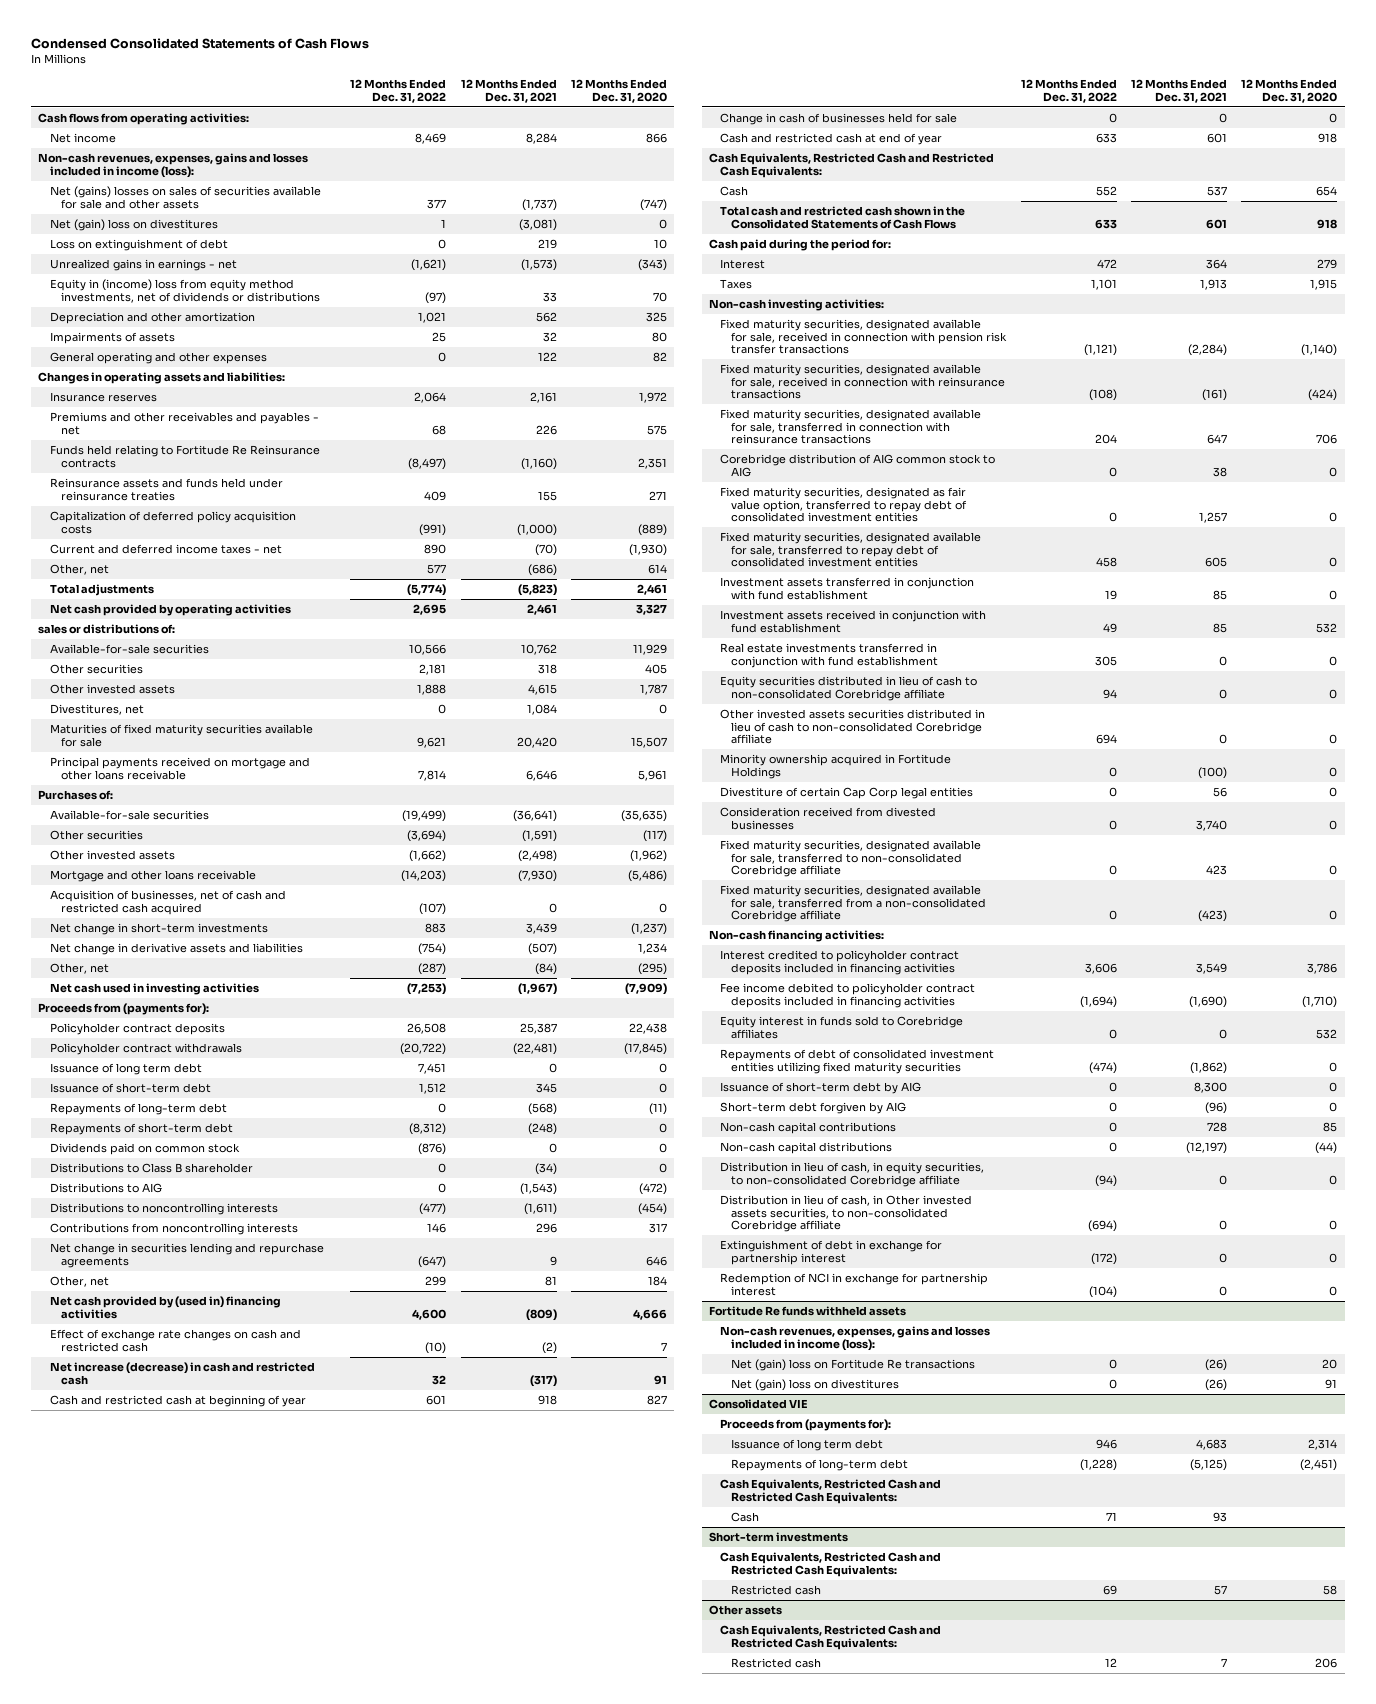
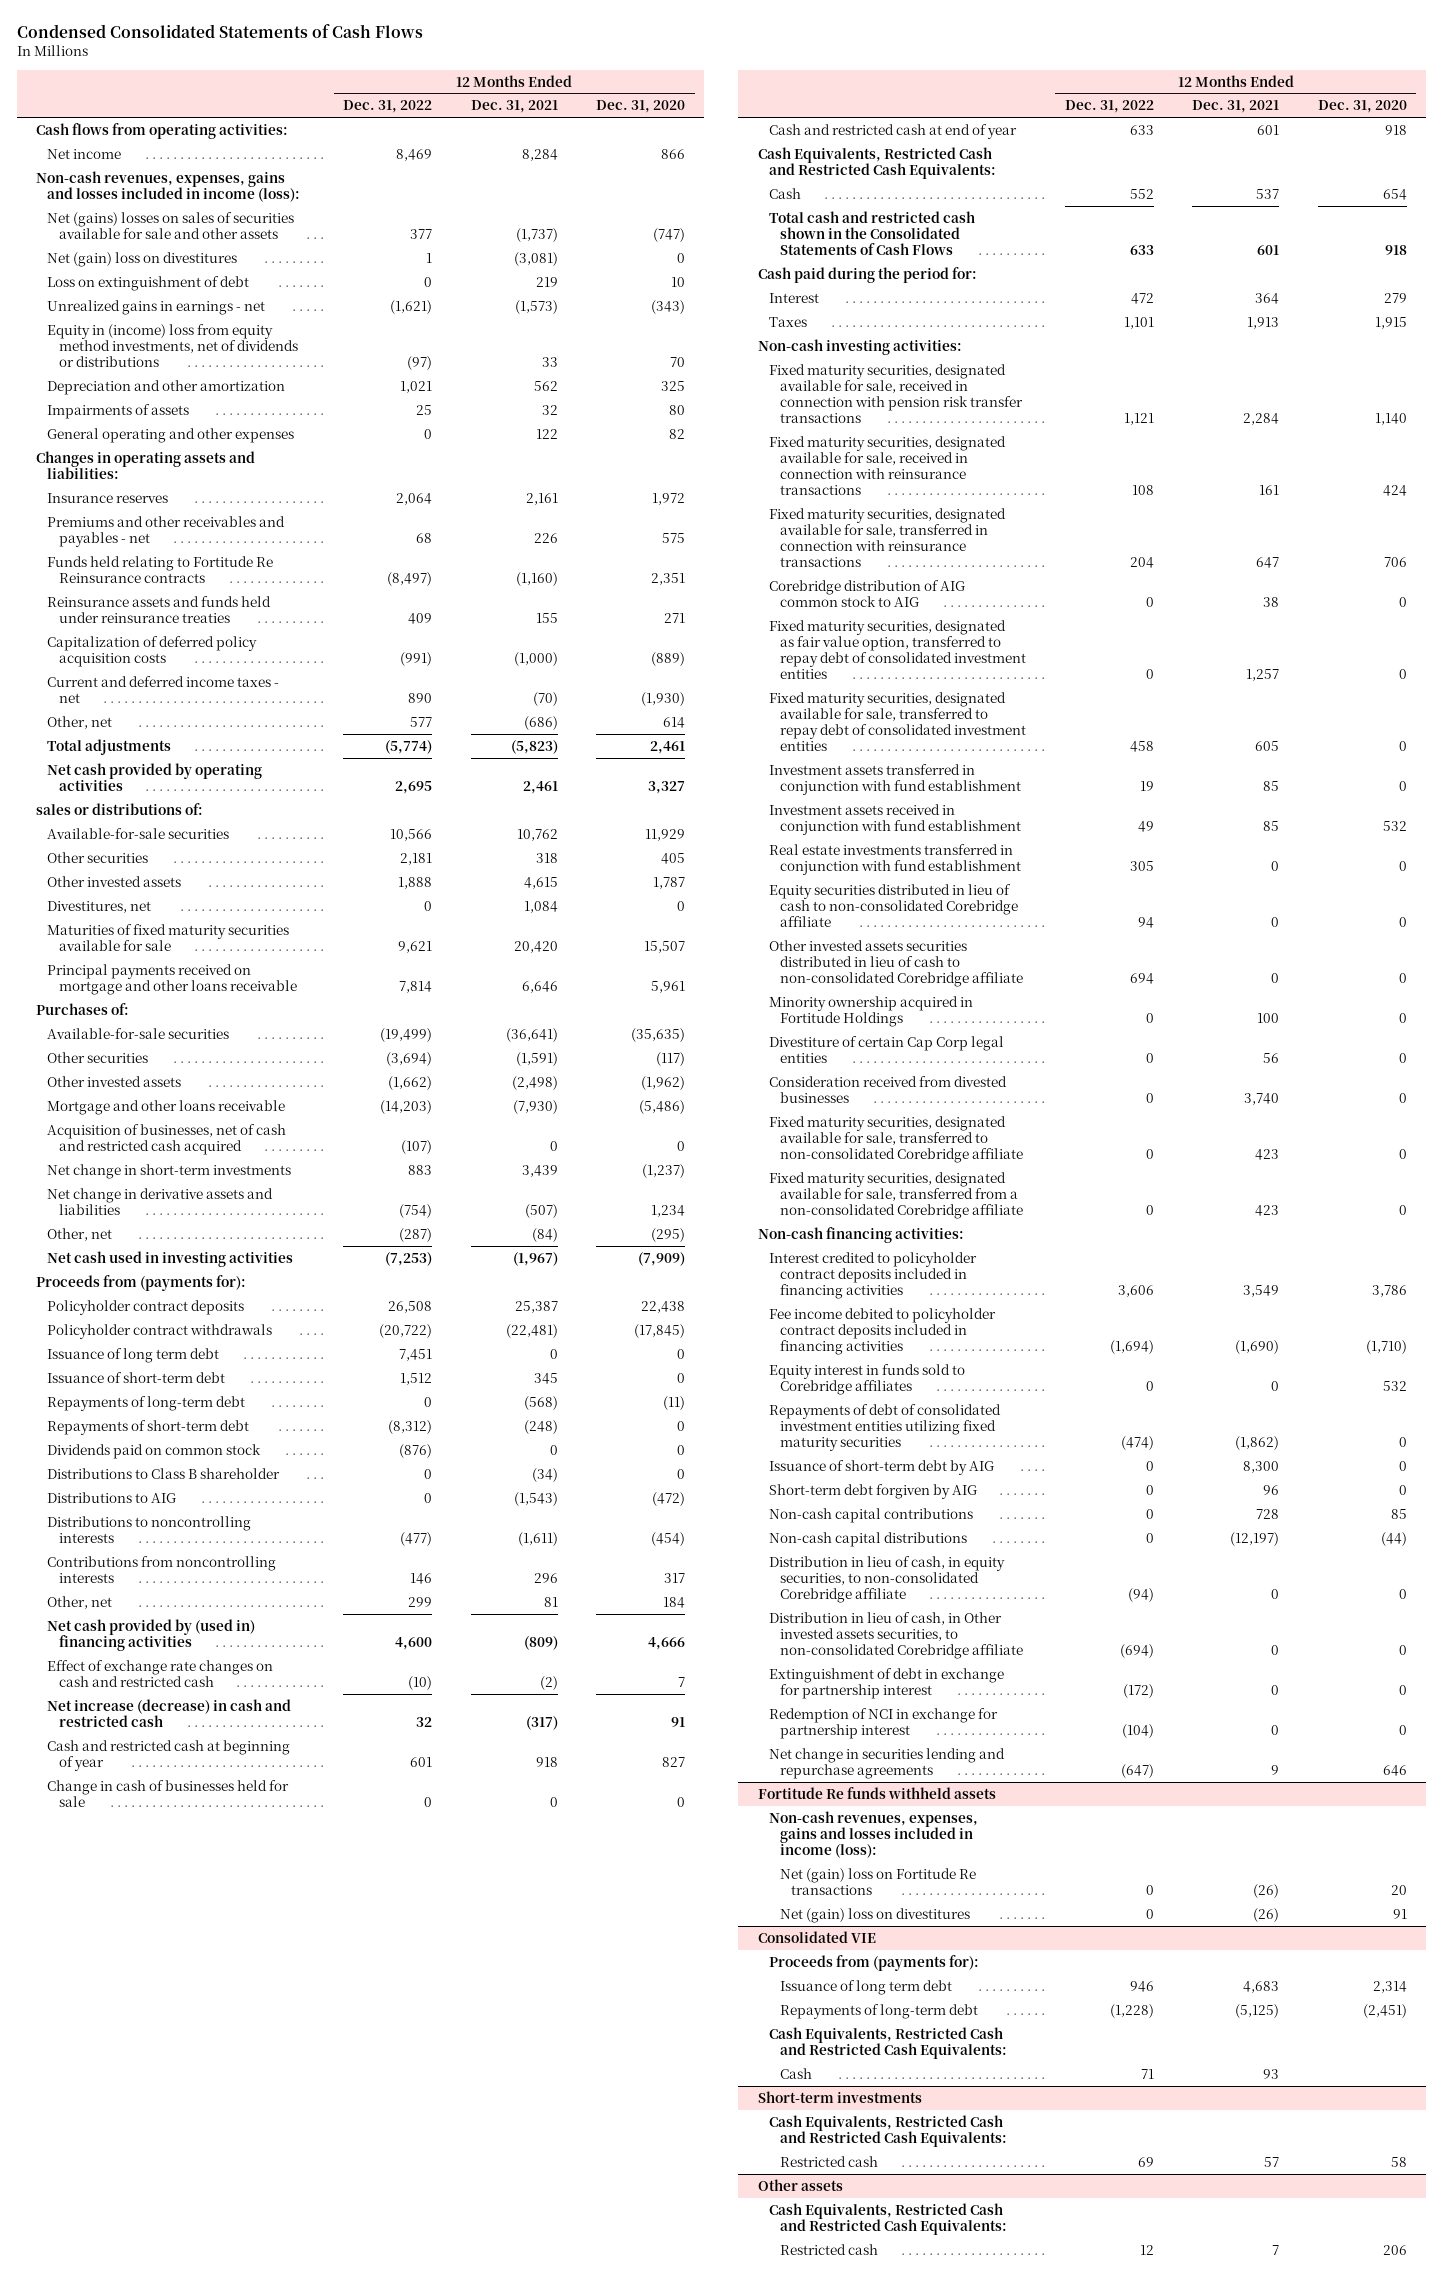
- Fixed maturity securities, designated available for sale, received in connection with pension risk transfer transactions | (1,121) | (2,284) | (1,140)
- Fixed maturity securities, designated available for sale, received in connection with reinsurance transactions | (108) | (161) | (424)
+ Fixed maturity securities, designated available for sale, received in connection with pension risk transfer transactions | 1,121 | 2,284 | 1,140
+ Fixed maturity securities, designated available for sale, received in connection with reinsurance transactions | 108 | 161 | 424
- Minority ownership acquired in Fortitude Holdings | 0 | (100) | 0
+ Minority ownership acquired in Fortitude Holdings | 0 | 100 | 0
- Fixed maturity securities, designated available for sale, transferred from a non-consolidated Corebridge affiliate | 0 | (423) | 0
+ Fixed maturity securities, designated available for sale, transferred from a non-consolidated Corebridge affiliate | 0 | 423 | 0
- Short-term debt forgiven by AIG | 0 | (96) | 0
+ Short-term debt forgiven by AIG | 0 | 96 | 0
moved down: Net change in securities lending and repurchase agreements | (647) | 9 | 646

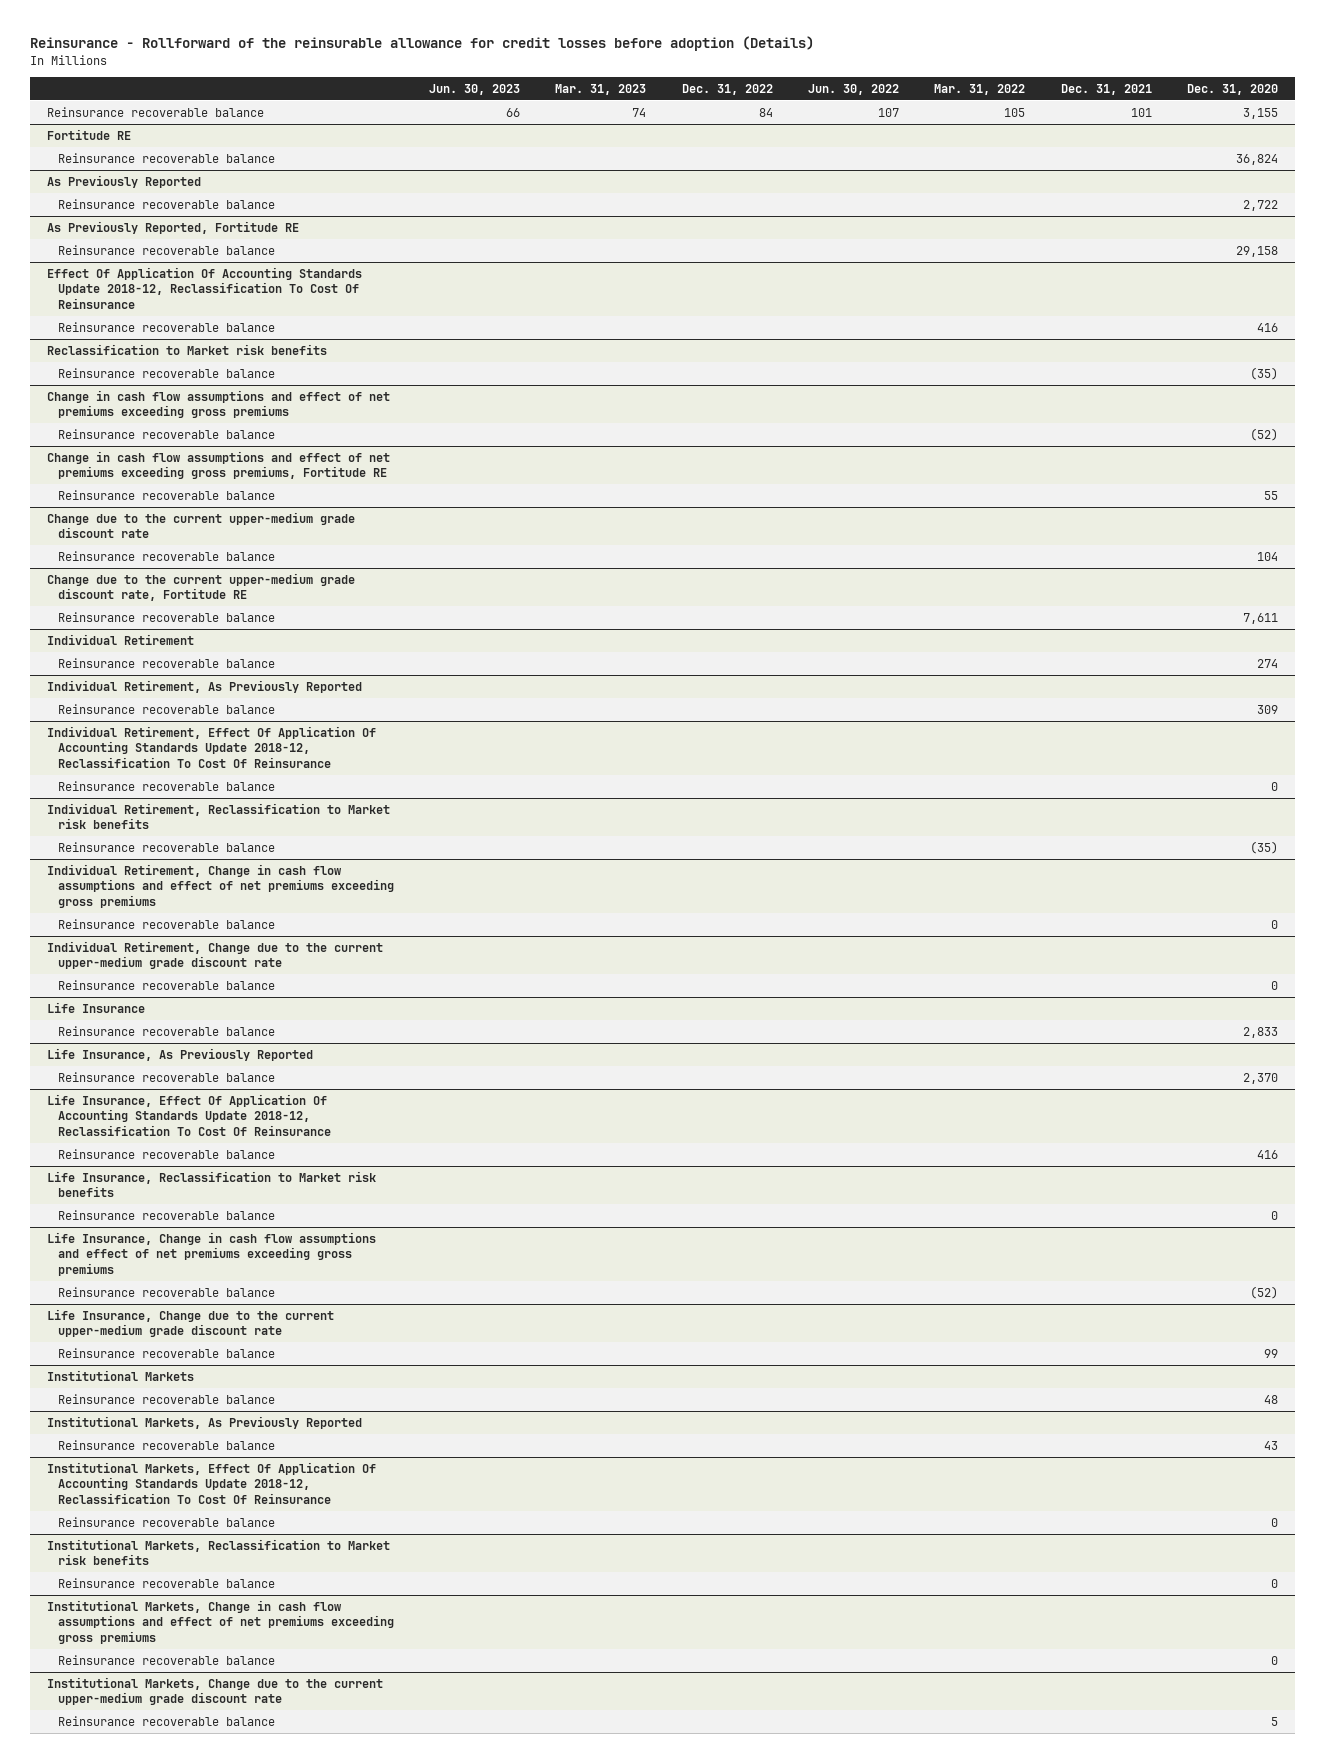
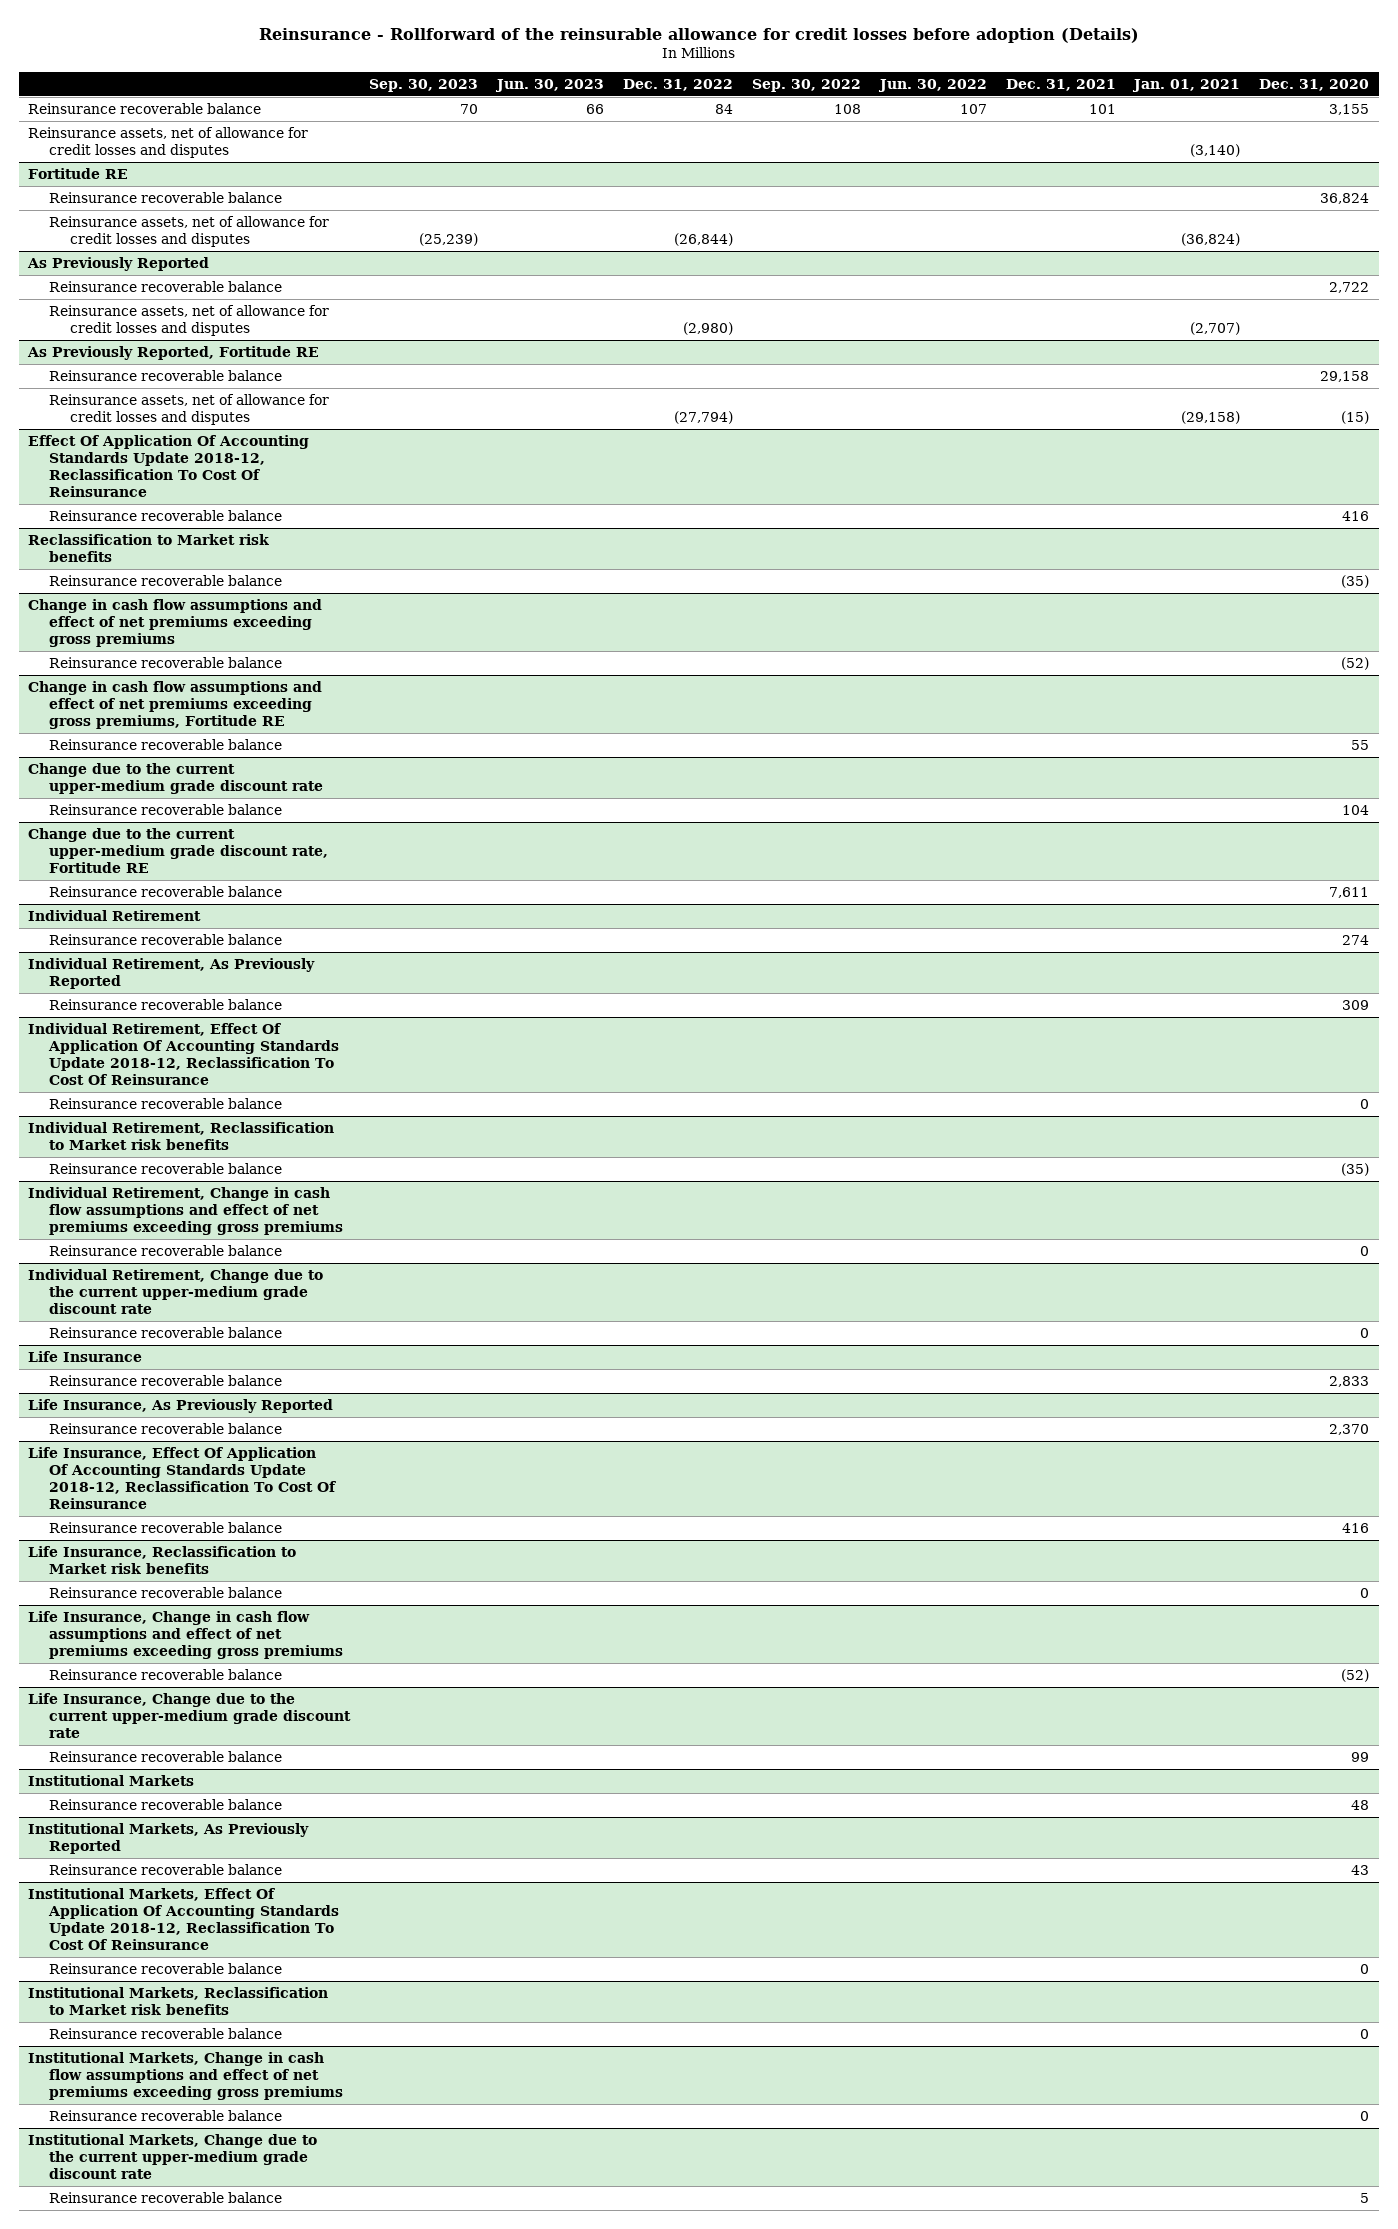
- | Jun. 30, 2023 | Mar. 31, 2023 | Dec. 31, 2022 | Jun. 30, 2022 | Mar. 31, 2022 | Dec. 31, 2021 | Dec. 31, 2020
+ | Sep. 30, 2023 | Jun. 30, 2023 | Dec. 31, 2022 | Sep. 30, 2022 | Jun. 30, 2022 | Dec. 31, 2021 | Jan. 01, 2021 | Dec. 31, 2020
+ Reinsurance assets, net of allowance for credit losses and disputes | | | | | | | (3,140) |
@ Fortitude RE
+ Reinsurance assets, net of allowance for credit losses and disputes | (25,239) | | (26,844) | | | | (36,824) |
@ As Previously Reported
+ Reinsurance assets, net of allowance for credit losses and disputes | | | (2,980) | | | | (2,707) |
@ As Previously Reported, Fortitude RE
+ Reinsurance assets, net of allowance for credit losses and disputes | | | (27,794) | | | | (29,158) | (15)

